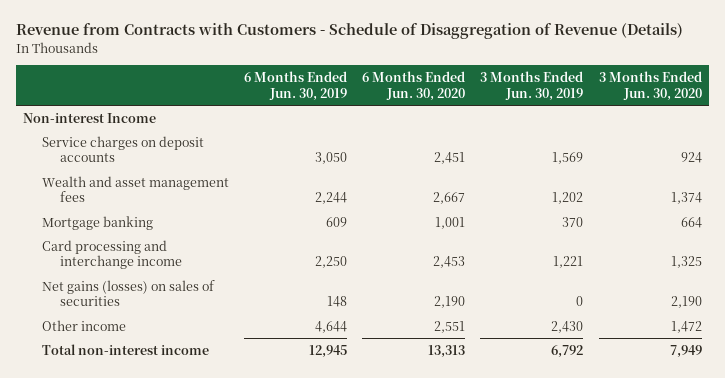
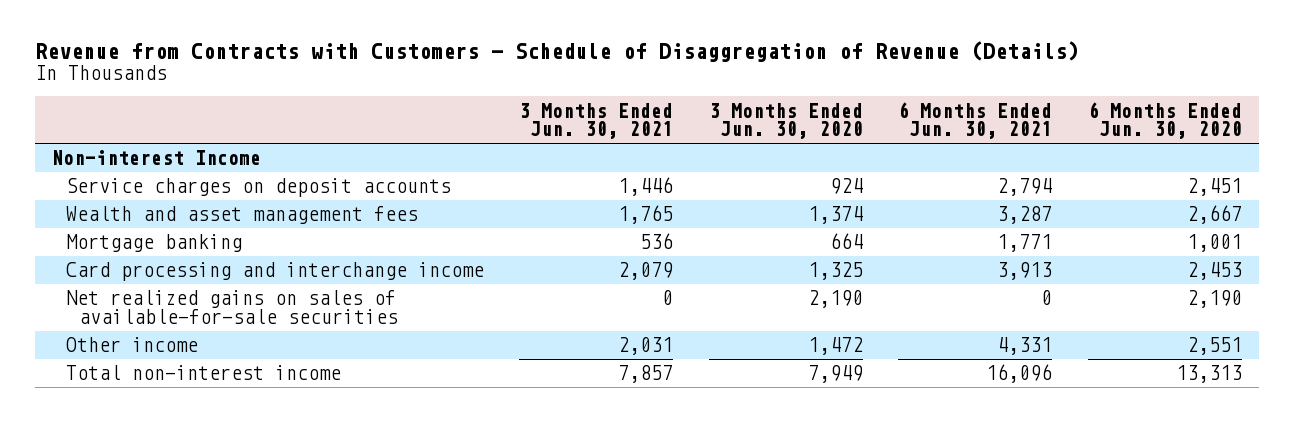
- | 6 Months Ended Jun. 30, 2019 | 6 Months Ended Jun. 30, 2020 | 3 Months Ended Jun. 30, 2019 | 3 Months Ended Jun. 30, 2020
+ | 3 Months Ended Jun. 30, 2021 | 3 Months Ended Jun. 30, 2020 | 6 Months Ended Jun. 30, 2021 | 6 Months Ended Jun. 30, 2020
- Net gains (losses) on sales of securities | 148 | 2,190 | 0 | 2,190
+ Net realized gains on sales of available-for-sale securities | 0 | 2,190 | 0 | 2,190

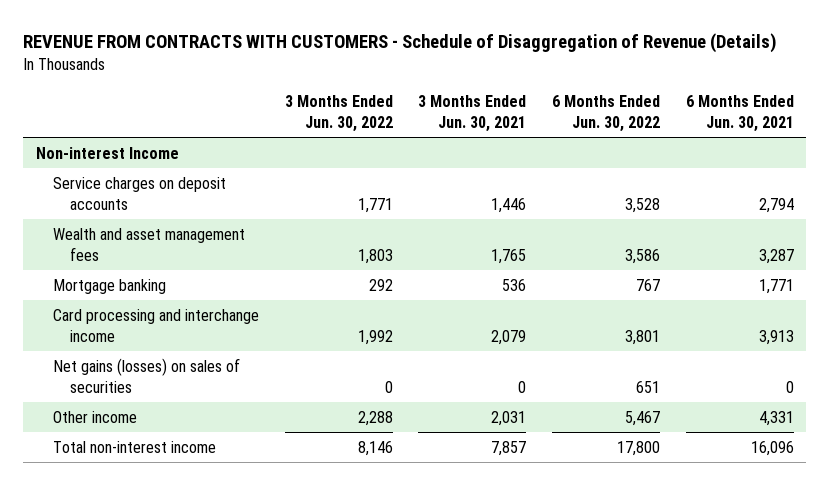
- Revenue from Contracts with Customers - Schedule of Disaggregation of Revenue (Details)
+ REVENUE FROM CONTRACTS WITH CUSTOMERS - Schedule of Disaggregation of Revenue (Details)
- | 3 Months Ended Jun. 30, 2021 | 3 Months Ended Jun. 30, 2020 | 6 Months Ended Jun. 30, 2021 | 6 Months Ended Jun. 30, 2020
+ | 3 Months Ended Jun. 30, 2022 | 3 Months Ended Jun. 30, 2021 | 6 Months Ended Jun. 30, 2022 | 6 Months Ended Jun. 30, 2021
- Net realized gains on sales of available-for-sale securities | 0 | 2,190 | 0 | 2,190
+ Net gains (losses) on sales of securities | 0 | 0 | 651 | 0

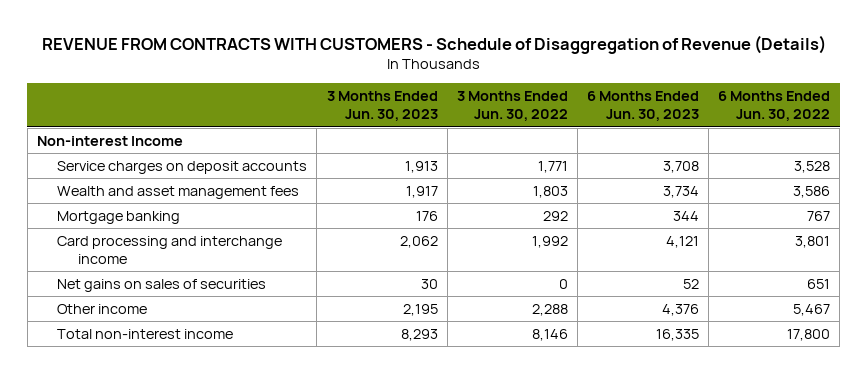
- | 3 Months Ended Jun. 30, 2022 | 3 Months Ended Jun. 30, 2021 | 6 Months Ended Jun. 30, 2022 | 6 Months Ended Jun. 30, 2021
+ | 3 Months Ended Jun. 30, 2023 | 3 Months Ended Jun. 30, 2022 | 6 Months Ended Jun. 30, 2023 | 6 Months Ended Jun. 30, 2022
- Net gains (losses) on sales of securities | 0 | 0 | 651 | 0
+ Net gains on sales of securities | 30 | 0 | 52 | 651

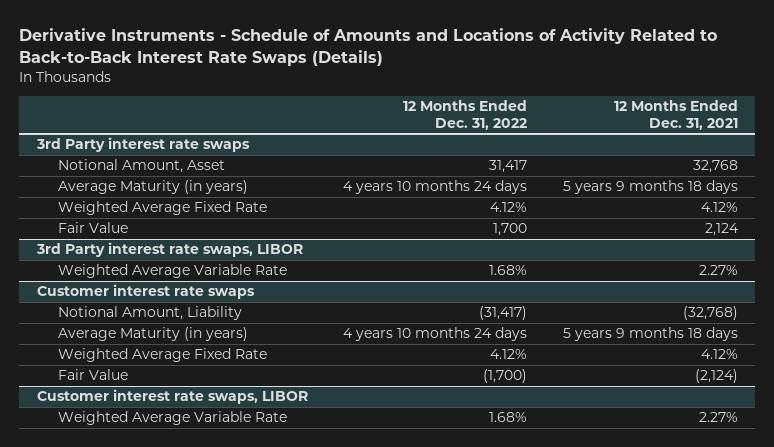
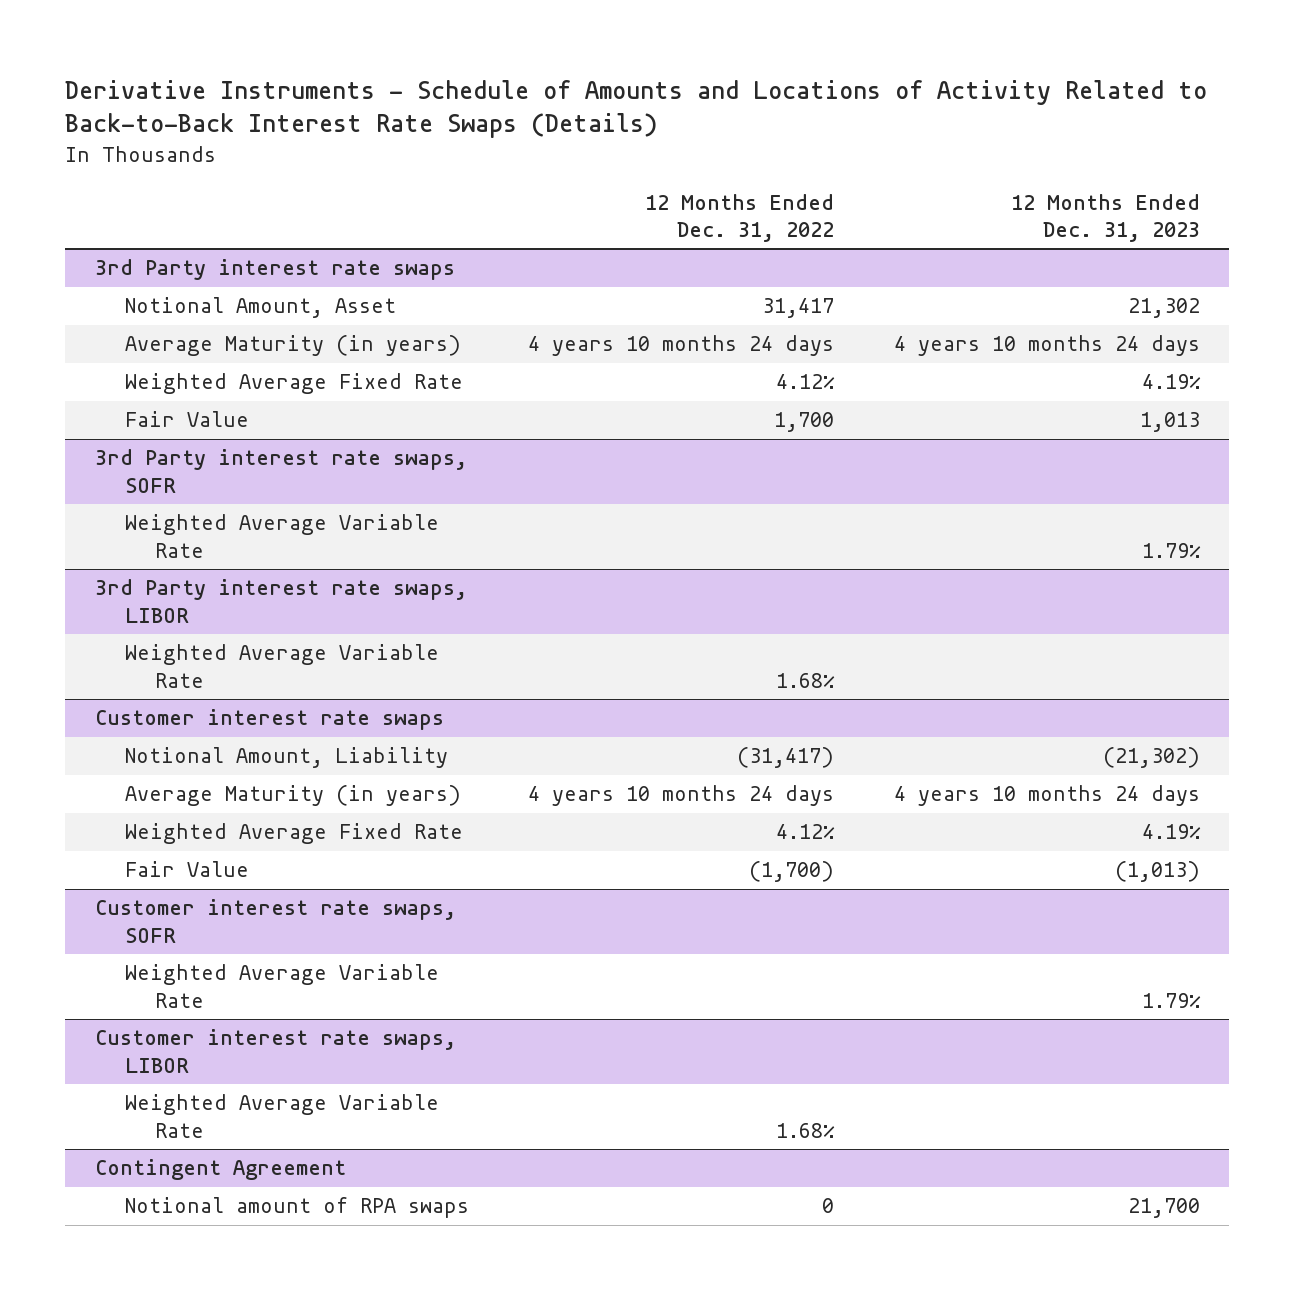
- | 12 Months Ended Dec. 31, 2022 | 12 Months Ended Dec. 31, 2021
+ | 12 Months Ended Dec. 31, 2022 | 12 Months Ended Dec. 31, 2023
+ 3rd Party interest rate swaps, SOFR
+ Weighted Average Variable Rate | | 1.79%
+ Customer interest rate swaps, SOFR
+ Weighted Average Variable Rate | | 1.79%
+ Contingent Agreement
+ Notional amount of RPA swaps | 0 | 21,700

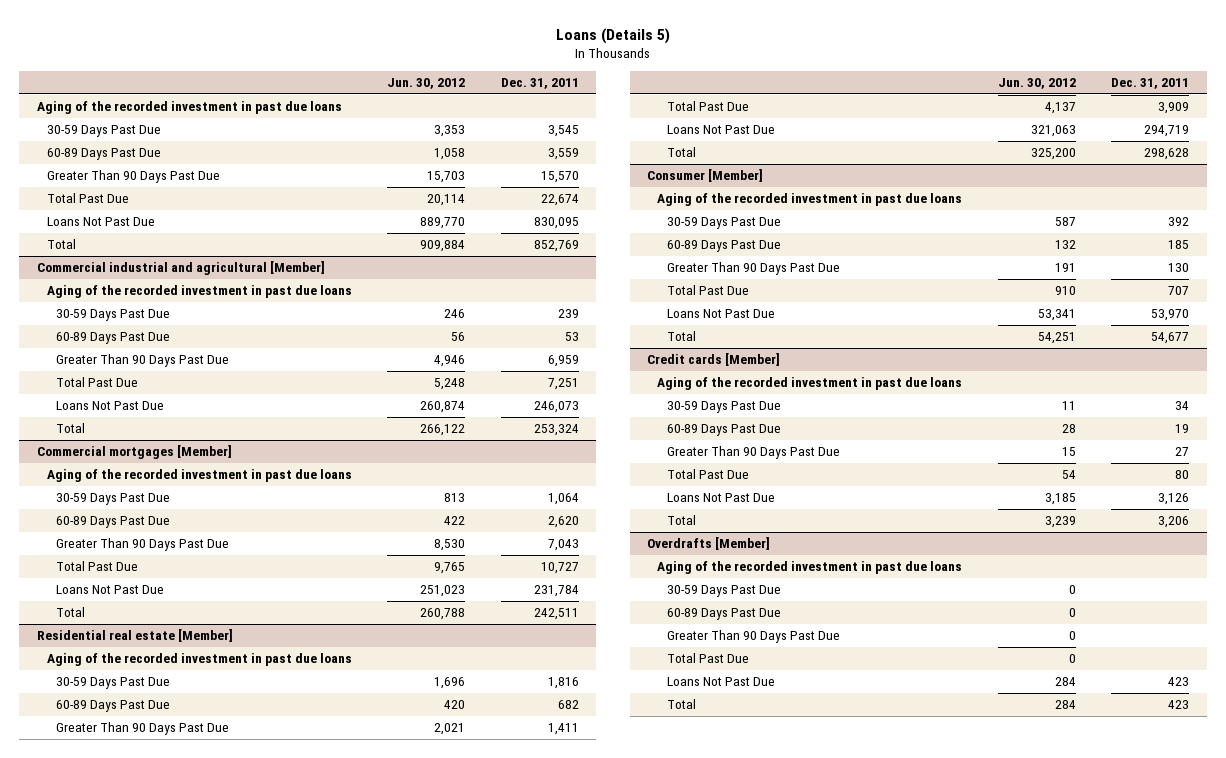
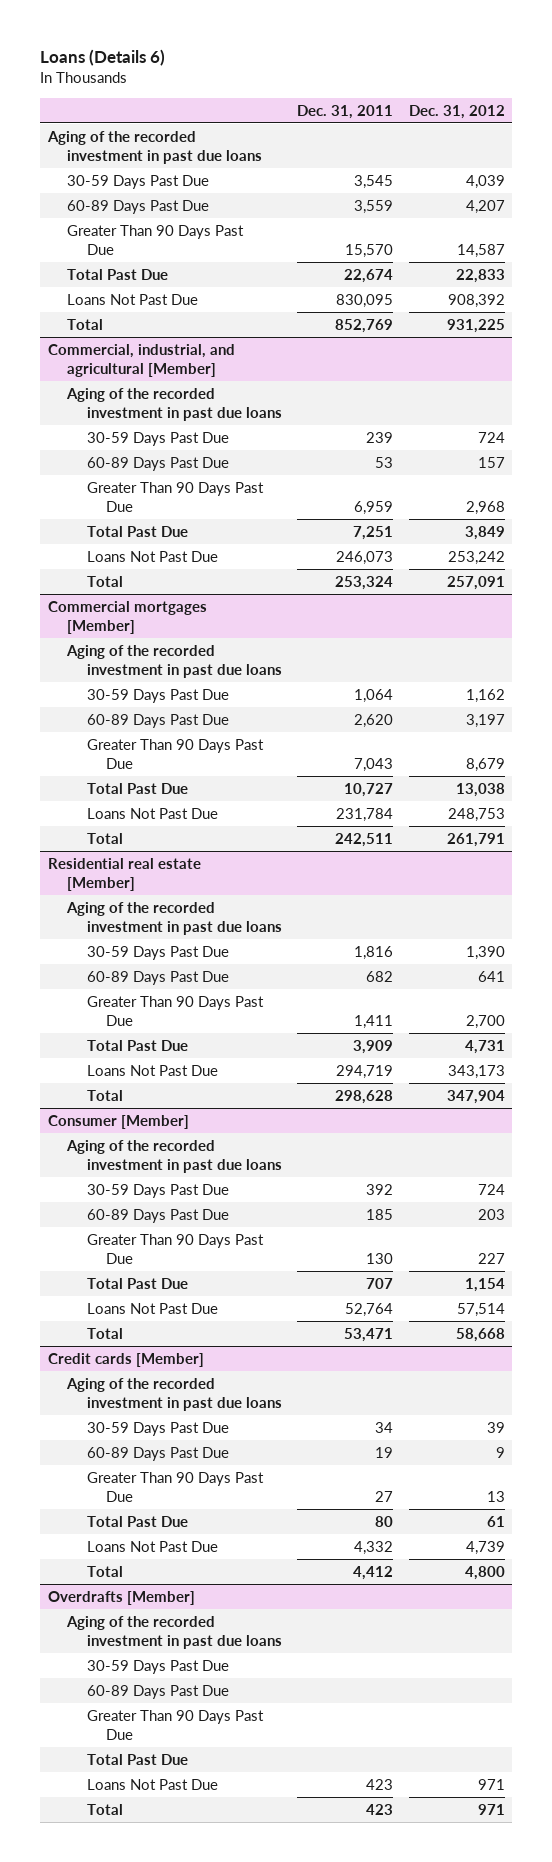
- Loans (Details 5)
+ Loans (Details 6)
- | Jun. 30, 2012 | Dec. 31, 2011
+ | Dec. 31, 2011 | Dec. 31, 2012
- Commercial industrial and agricultural [Member]
+ Commercial, industrial, and agricultural [Member]
@ Consumer [Member]
- Loans Not Past Due | 53,341 | 53,970
- Total | 54,251 | 54,677
+ Loans Not Past Due | 52,764 | 57,514
+ Total | 53,471 | 58,668
@ Credit cards [Member]
- Loans Not Past Due | 3,185 | 3,126
- Total | 3,239 | 3,206
+ Loans Not Past Due | 4,332 | 4,739
+ Total | 4,412 | 4,800

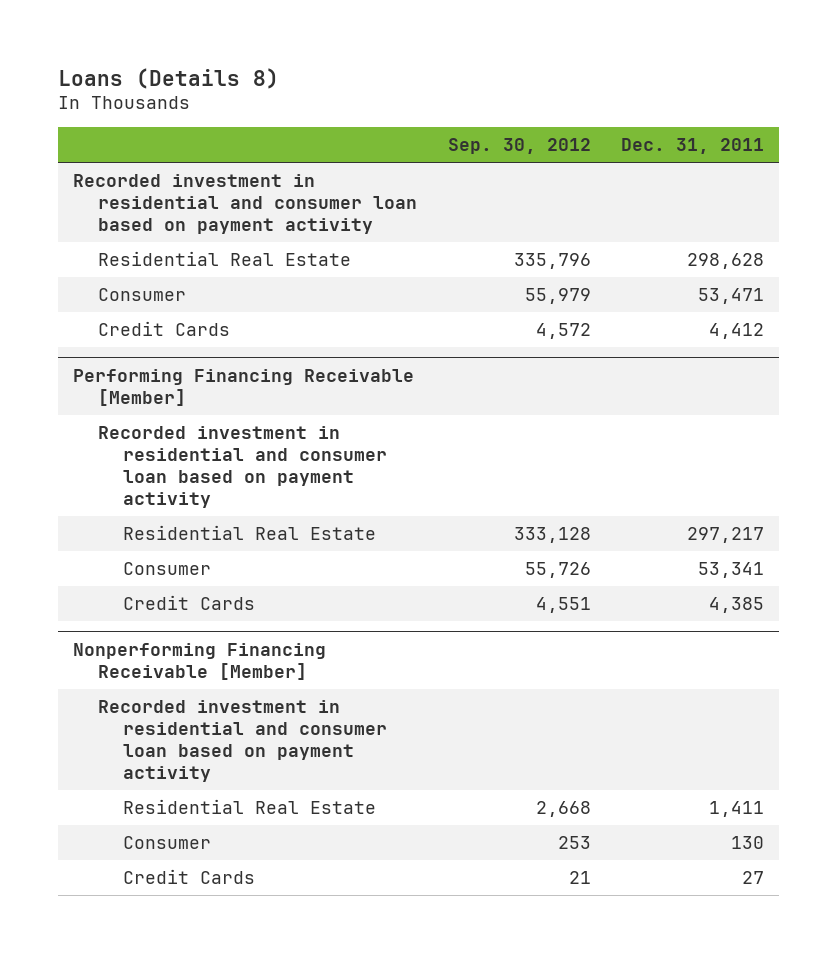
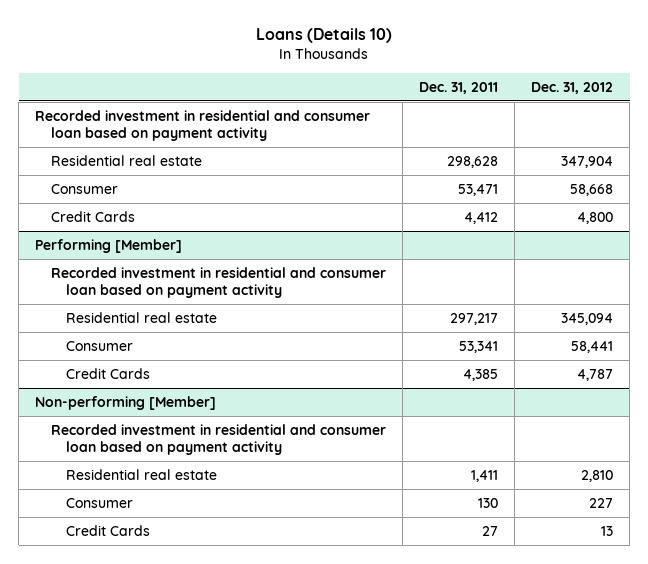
- Loans (Details 8)
+ Loans (Details 10)
- | Sep. 30, 2012 | Dec. 31, 2011
+ | Dec. 31, 2011 | Dec. 31, 2012
- Residential Real Estate | 335,796 | 298,628
+ Residential real estate | 298,628 | 347,904
- Performing Financing Receivable [Member]
+ Performing [Member]
- Residential Real Estate | 333,128 | 297,217
+ Residential real estate | 297,217 | 345,094
- Nonperforming Financing Receivable [Member]
+ Non-performing [Member]
- Residential Real Estate | 2,668 | 1,411
+ Residential real estate | 1,411 | 2,810

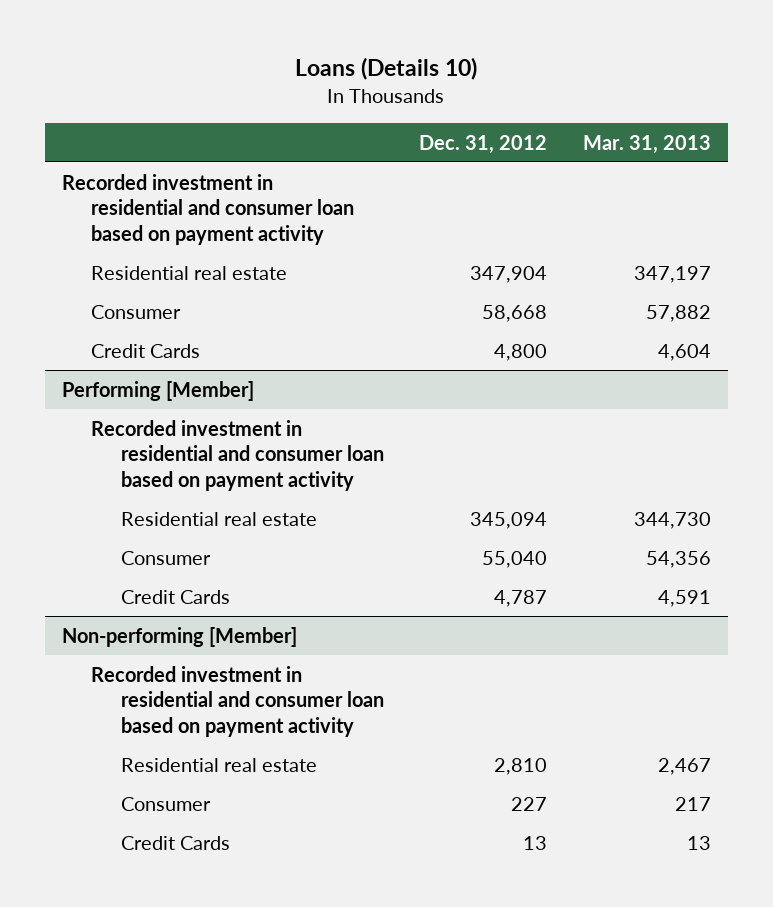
- | Dec. 31, 2011 | Dec. 31, 2012
+ | Dec. 31, 2012 | Mar. 31, 2013
@ Performing [Member]
- Consumer | 53,341 | 58,441
+ Consumer | 55,040 | 54,356

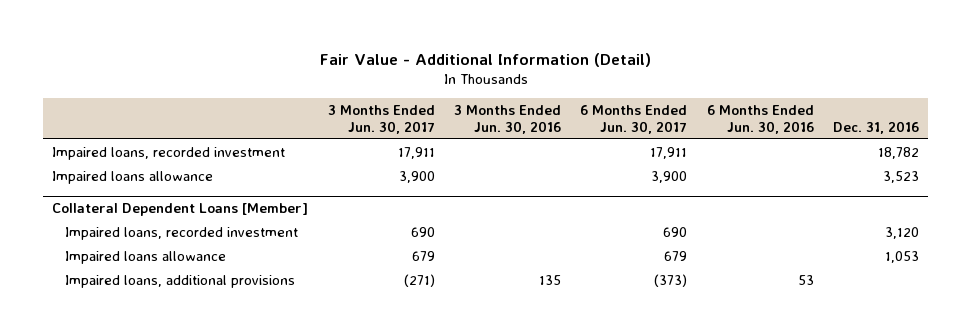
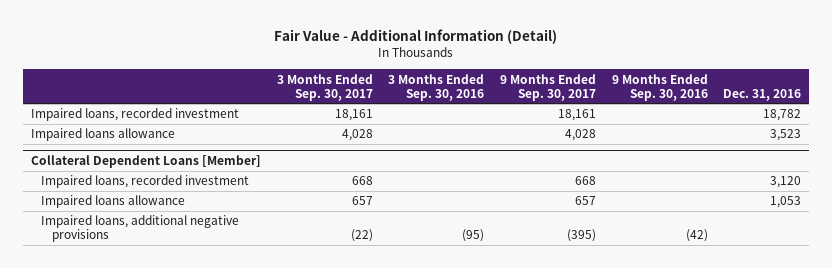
- | 3 Months Ended Jun. 30, 2017 | 3 Months Ended Jun. 30, 2016 | 6 Months Ended Jun. 30, 2017 | 6 Months Ended Jun. 30, 2016 | Dec. 31, 2016
+ | 3 Months Ended Sep. 30, 2017 | 3 Months Ended Sep. 30, 2016 | 9 Months Ended Sep. 30, 2017 | 9 Months Ended Sep. 30, 2016 | Dec. 31, 2016
@ Collateral Dependent Loans [Member]
- Impaired loans, additional provisions | (271) | 135 | (373) | 53 |
+ Impaired loans, additional negative provisions | (22) | (95) | (395) | (42) |

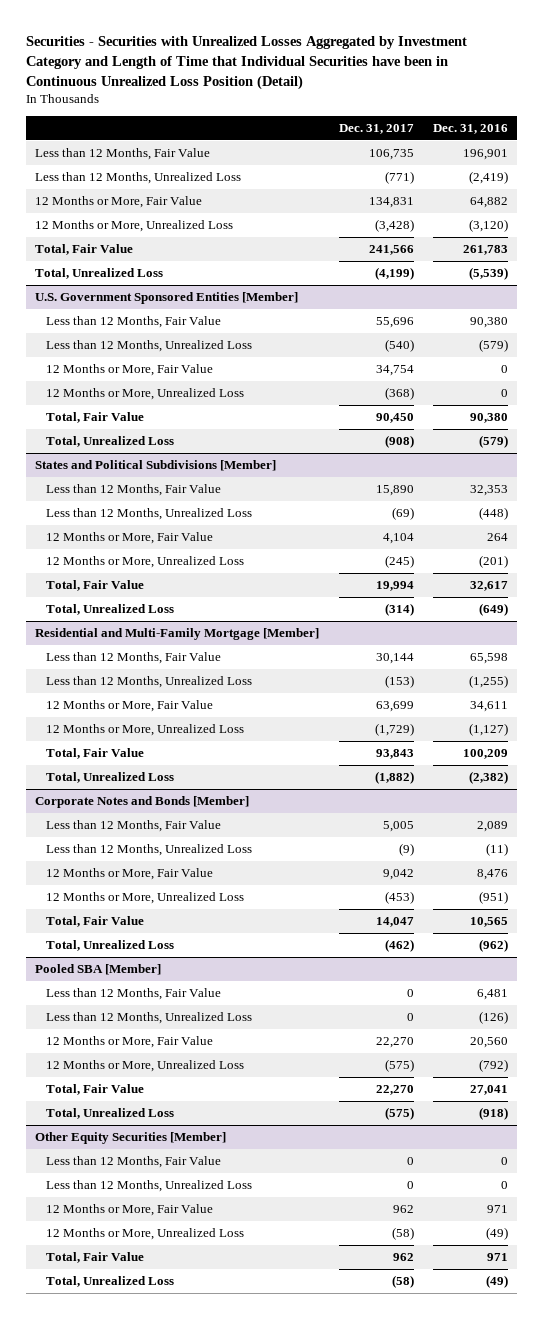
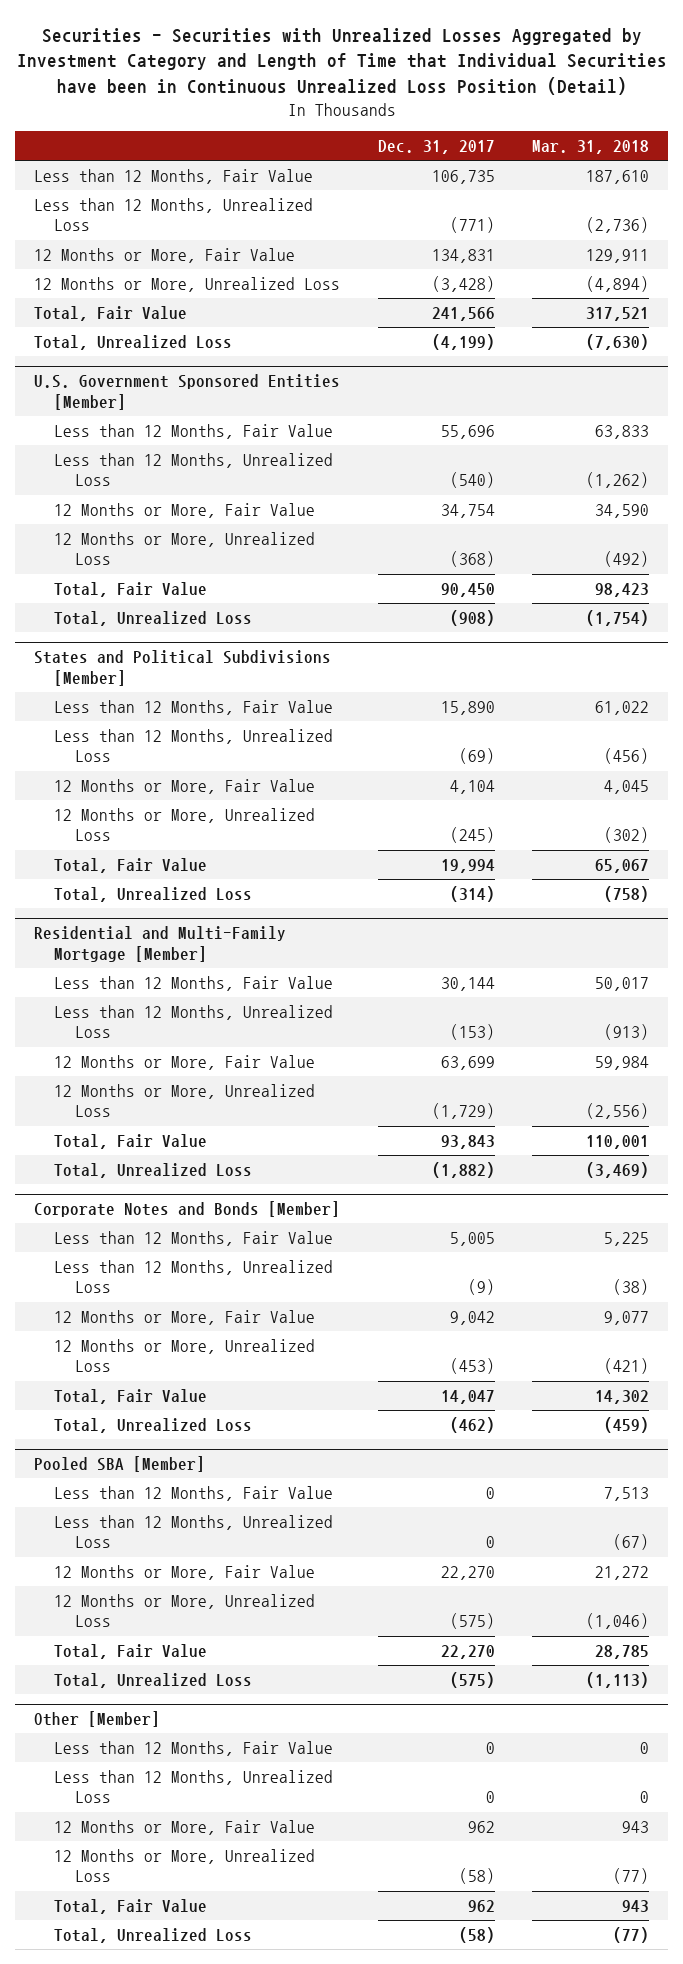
- | Dec. 31, 2017 | Dec. 31, 2016
+ | Dec. 31, 2017 | Mar. 31, 2018
- Other Equity Securities [Member]
+ Other [Member]

